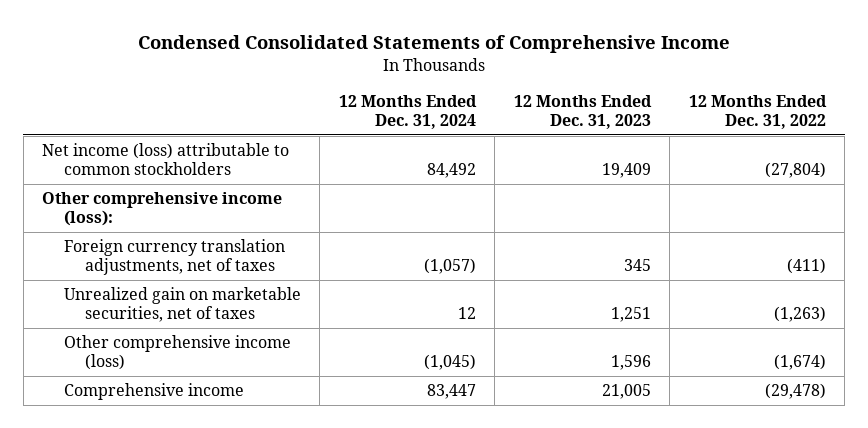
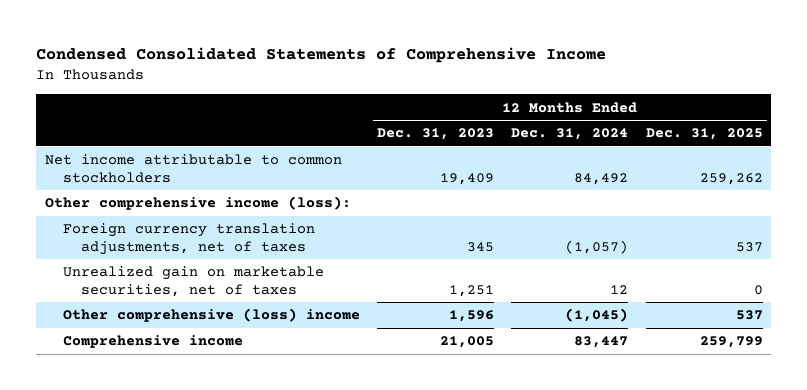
- | 12 Months Ended Dec. 31, 2024 | 12 Months Ended Dec. 31, 2023 | 12 Months Ended Dec. 31, 2022
+ | 12 Months Ended Dec. 31, 2023 | 12 Months Ended Dec. 31, 2024 | 12 Months Ended Dec. 31, 2025
- Net income (loss) attributable to common stockholders | 84,492 | 19,409 | (27,804)
+ Net income attributable to common stockholders | 19,409 | 84,492 | 259,262
- Other comprehensive income (loss) | (1,045) | 1,596 | (1,674)
+ Other comprehensive (loss) income | 1,596 | (1,045) | 537

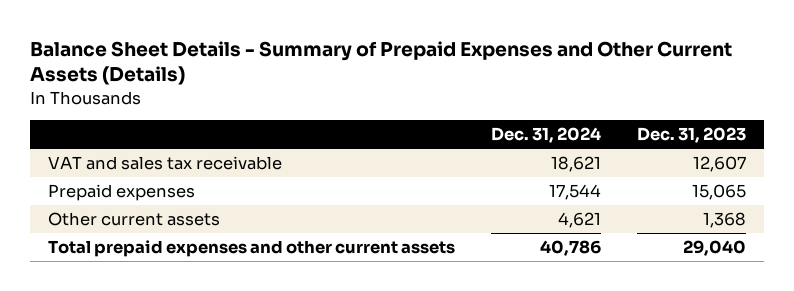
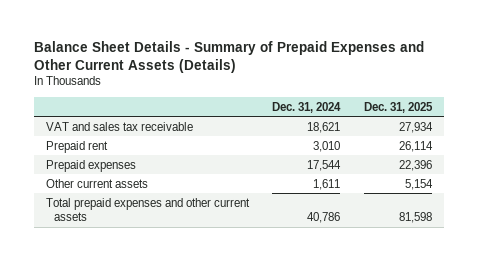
- | Dec. 31, 2024 | Dec. 31, 2023
+ | Dec. 31, 2024 | Dec. 31, 2025
+ Prepaid rent | 3,010 | 26,114
- Other current assets | 4,621 | 1,368
+ Other current assets | 1,611 | 5,154

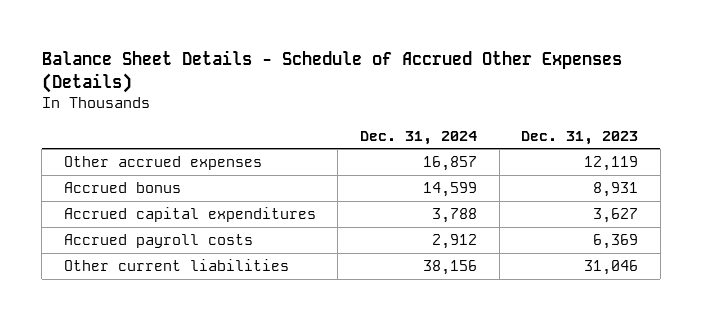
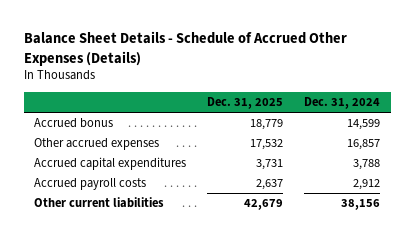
- | Dec. 31, 2024 | Dec. 31, 2023
+ | Dec. 31, 2025 | Dec. 31, 2024
moved down: Other accrued expenses | 17,532 | 16,857

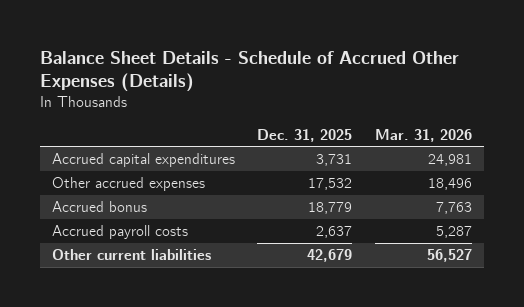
- | Dec. 31, 2025 | Dec. 31, 2024
+ | Dec. 31, 2025 | Mar. 31, 2026
moved down: Other accrued expenses | 17,532 | 18,496
moved down: Accrued bonus | 18,779 | 7,763

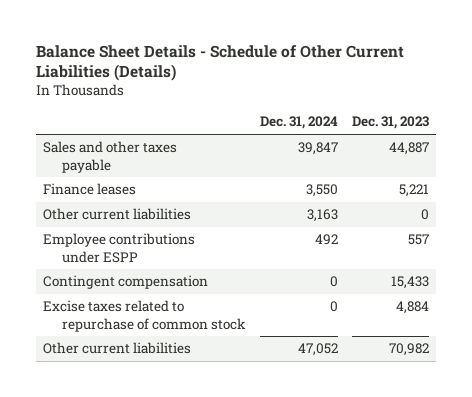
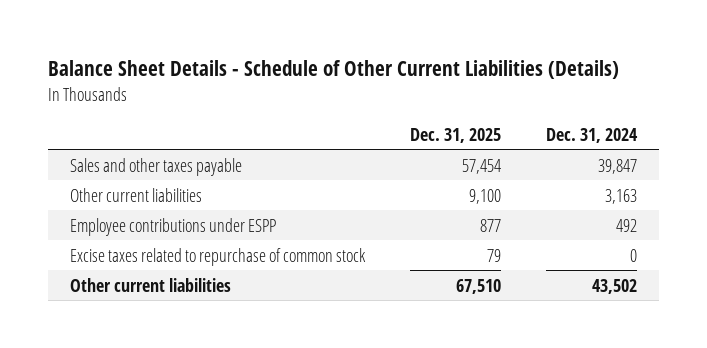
- | Dec. 31, 2024 | Dec. 31, 2023
+ | Dec. 31, 2025 | Dec. 31, 2024
- Finance leases | 3,550 | 5,221
- Contingent compensation | 0 | 15,433
- Other current liabilities | 47,052 | 70,982
+ Other current liabilities | 67,510 | 43,502

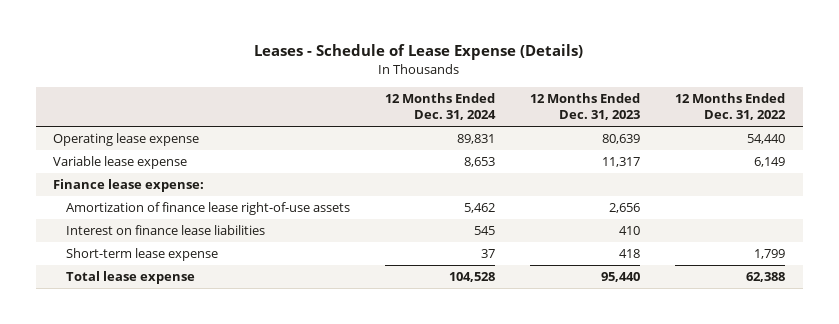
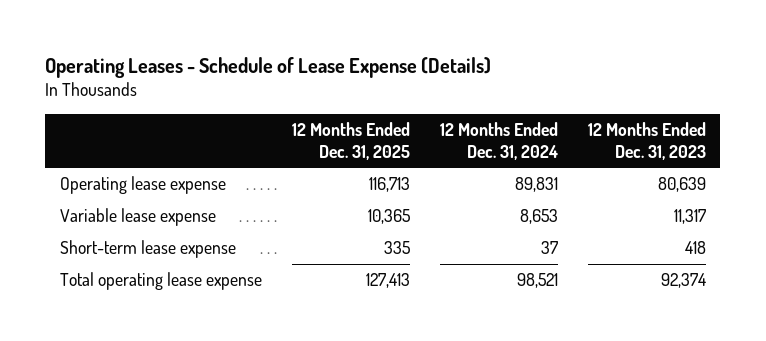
- Leases - Schedule of Lease Expense (Details)
+ Operating Leases - Schedule of Lease Expense (Details)
- | 12 Months Ended Dec. 31, 2024 | 12 Months Ended Dec. 31, 2023 | 12 Months Ended Dec. 31, 2022
+ | 12 Months Ended Dec. 31, 2025 | 12 Months Ended Dec. 31, 2024 | 12 Months Ended Dec. 31, 2023
- Finance lease expense:
- Amortization of finance lease right-of-use assets | 5,462 | 2,656 |
- Interest on finance lease liabilities | 545 | 410 |
- Total lease expense | 104,528 | 95,440 | 62,388
+ Total operating lease expense | 127,413 | 98,521 | 92,374

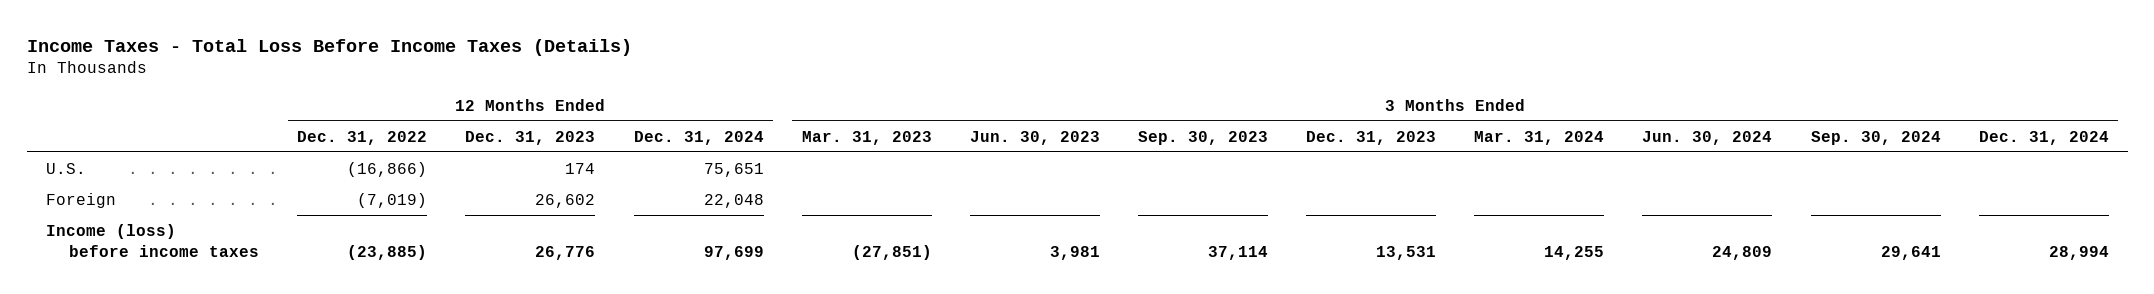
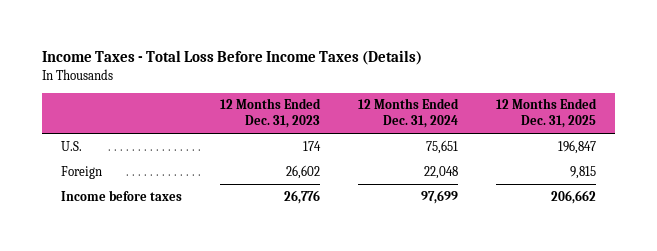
- | 12 Months Ended Dec. 31, 2022 | 12 Months Ended Dec. 31, 2023 | 12 Months Ended Dec. 31, 2024 | 3 Months Ended Mar. 31, 2023 | 3 Months Ended Jun. 30, 2023 | 3 Months Ended Sep. 30, 2023 | 3 Months Ended Dec. 31, 2023 | 3 Months Ended Mar. 31, 2024 | 3 Months Ended Jun. 30, 2024 | 3 Months Ended Sep. 30, 2024 | 3 Months Ended Dec. 31, 2024
+ | 12 Months Ended Dec. 31, 2023 | 12 Months Ended Dec. 31, 2024 | 12 Months Ended Dec. 31, 2025
- Income (loss) before income taxes | (23,885) | 26,776 | 97,699 | (27,851) | 3,981 | 37,114 | 13,531 | 14,255 | 24,809 | 29,641 | 28,994
+ Income before taxes | 26,776 | 97,699 | 206,662

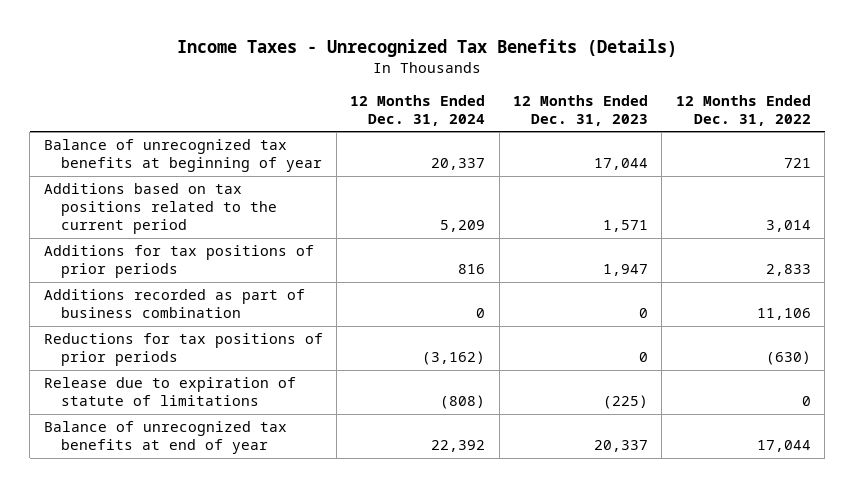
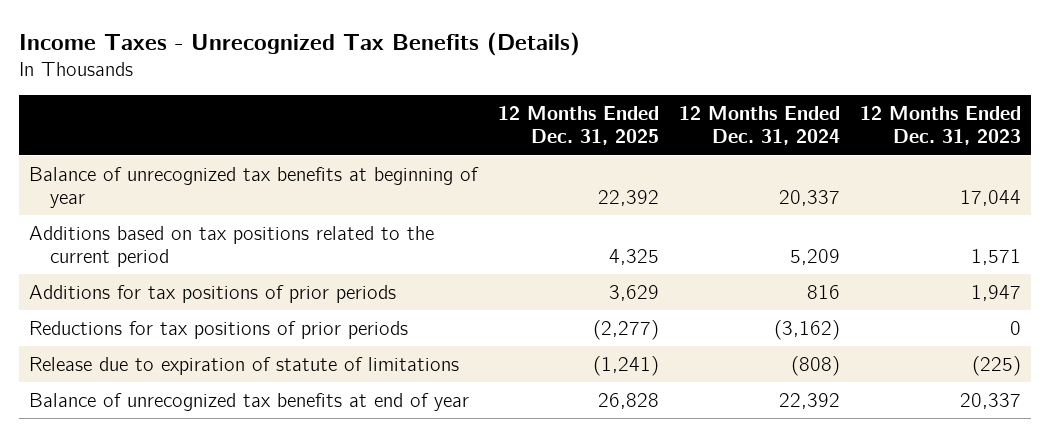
- | 12 Months Ended Dec. 31, 2024 | 12 Months Ended Dec. 31, 2023 | 12 Months Ended Dec. 31, 2022
+ | 12 Months Ended Dec. 31, 2025 | 12 Months Ended Dec. 31, 2024 | 12 Months Ended Dec. 31, 2023
- Additions recorded as part of business combination | 0 | 0 | 11,106

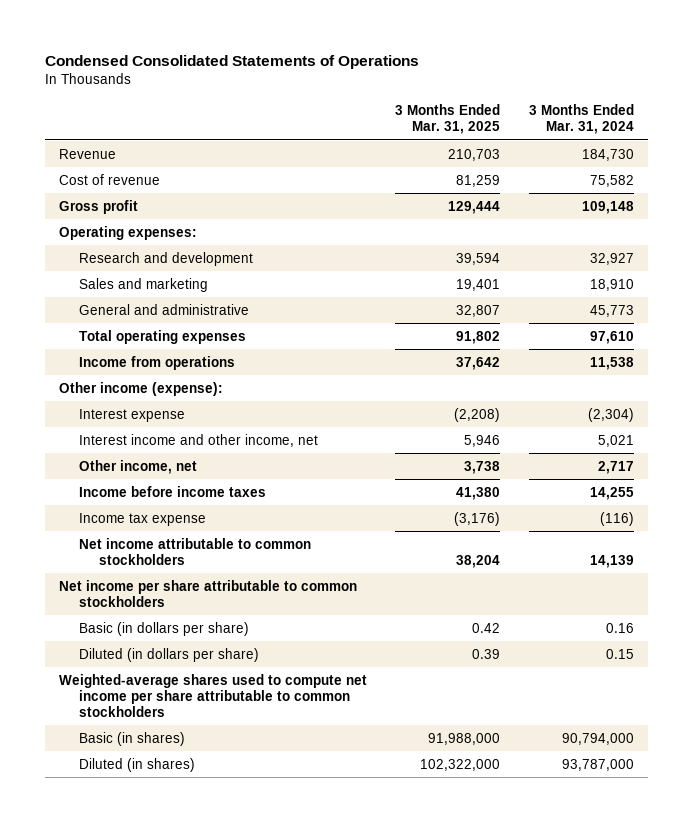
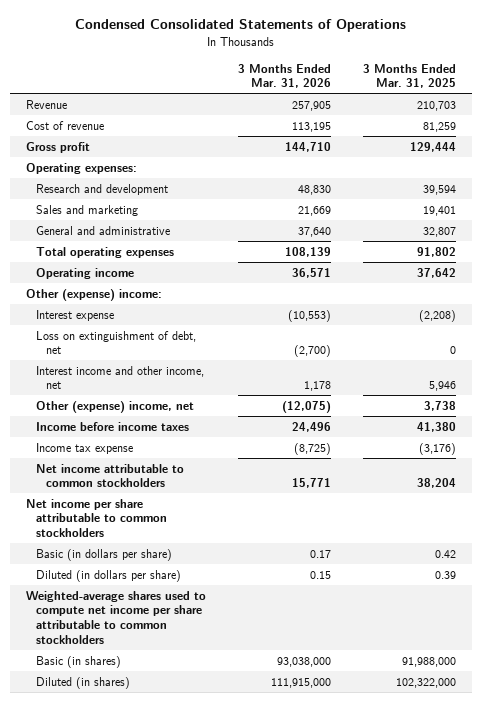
- | 3 Months Ended Mar. 31, 2025 | 3 Months Ended Mar. 31, 2024
+ | 3 Months Ended Mar. 31, 2026 | 3 Months Ended Mar. 31, 2025
- Income from operations | 37,642 | 11,538
- Other income (expense):
+ Operating income | 36,571 | 37,642
+ Other (expense) income:
+ Loss on extinguishment of debt, net | (2,700) | 0
- Other income, net | 3,738 | 2,717
+ Other (expense) income, net | (12,075) | 3,738

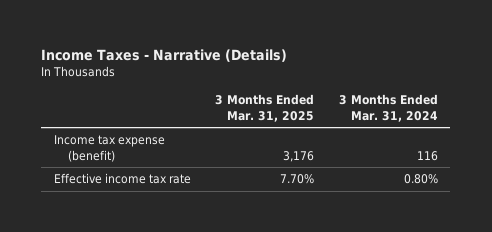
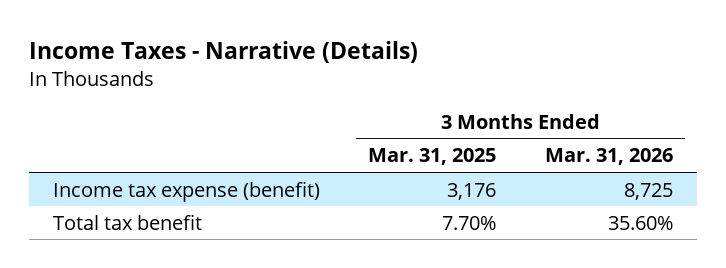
- | 3 Months Ended Mar. 31, 2025 | 3 Months Ended Mar. 31, 2024
+ | 3 Months Ended Mar. 31, 2025 | 3 Months Ended Mar. 31, 2026
- Effective income tax rate | 7.70% | 0.80%
+ Total tax benefit | 7.70% | 35.60%

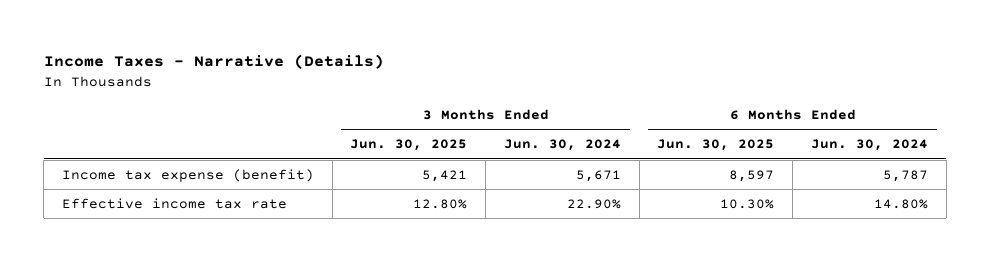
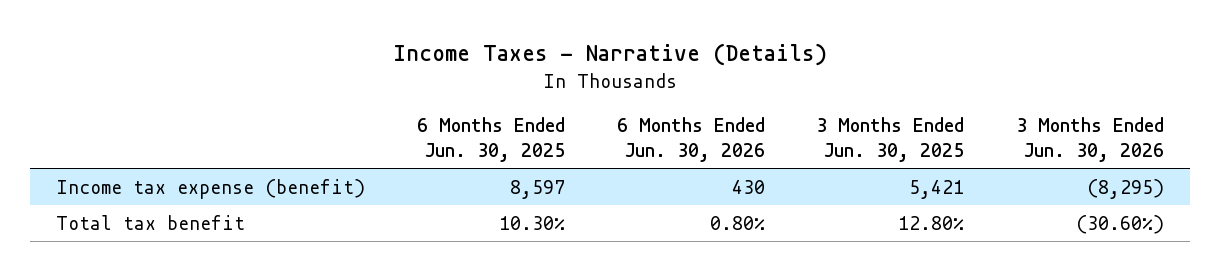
- | 3 Months Ended Jun. 30, 2025 | 3 Months Ended Jun. 30, 2024 | 6 Months Ended Jun. 30, 2025 | 6 Months Ended Jun. 30, 2024
+ | 6 Months Ended Jun. 30, 2025 | 6 Months Ended Jun. 30, 2026 | 3 Months Ended Jun. 30, 2025 | 3 Months Ended Jun. 30, 2026
- Effective income tax rate | 12.80% | 22.90% | 10.30% | 14.80%
+ Total tax benefit | 10.30% | 0.80% | 12.80% | (30.60%)

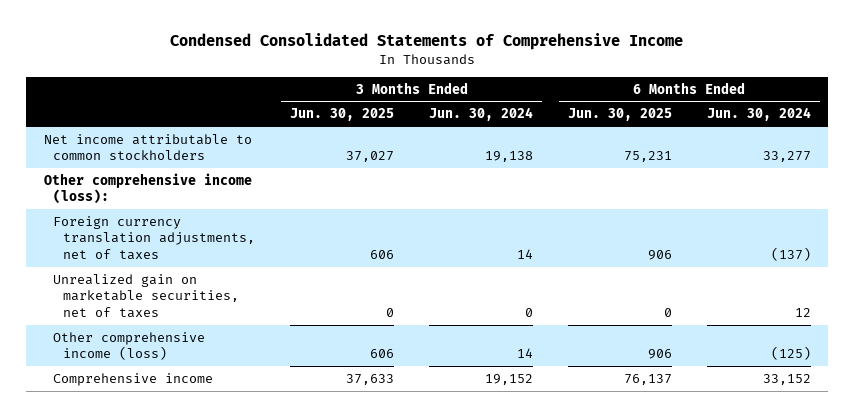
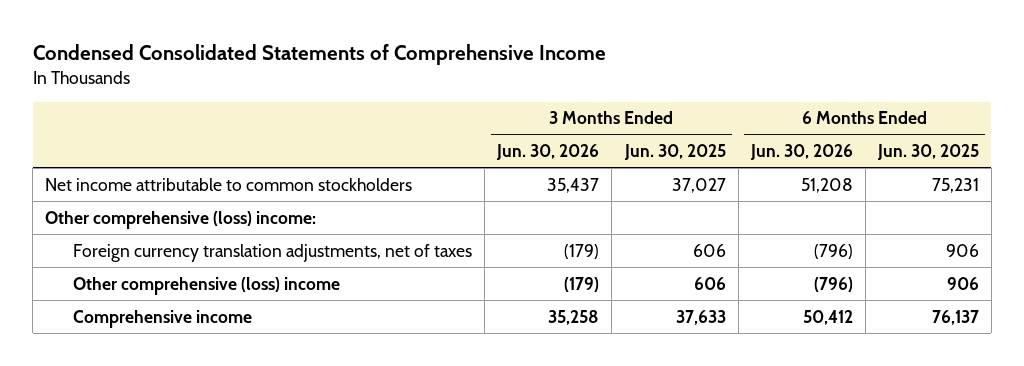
- | 3 Months Ended Jun. 30, 2025 | 3 Months Ended Jun. 30, 2024 | 6 Months Ended Jun. 30, 2025 | 6 Months Ended Jun. 30, 2024
+ | 3 Months Ended Jun. 30, 2026 | 3 Months Ended Jun. 30, 2025 | 6 Months Ended Jun. 30, 2026 | 6 Months Ended Jun. 30, 2025
- Other comprehensive income (loss):
+ Other comprehensive (loss) income:
- Unrealized gain on marketable securities, net of taxes | 0 | 0 | 0 | 12
- Other comprehensive income (loss) | 606 | 14 | 906 | (125)
+ Other comprehensive (loss) income | (179) | 606 | (796) | 906

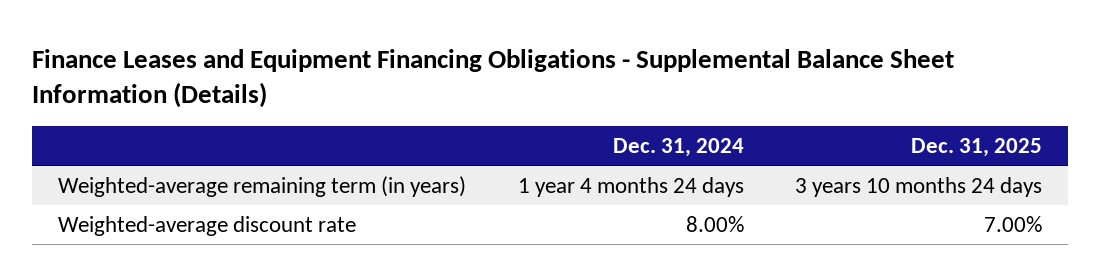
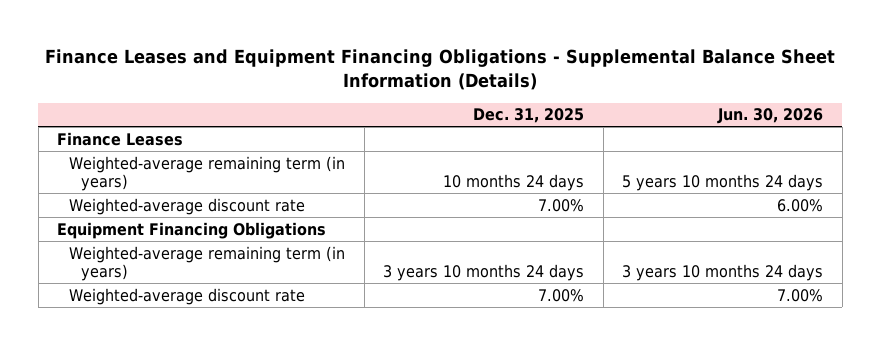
- | Dec. 31, 2024 | Dec. 31, 2025
+ | Dec. 31, 2025 | Jun. 30, 2026
+ Finance Leases
+ Weighted-average remaining term (in years) | 10 months 24 days | 5 years 10 months 24 days
+ Weighted-average discount rate | 7.00% | 6.00%
+ Equipment Financing Obligations

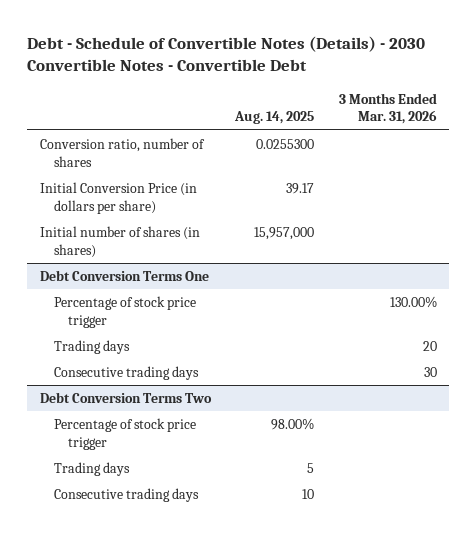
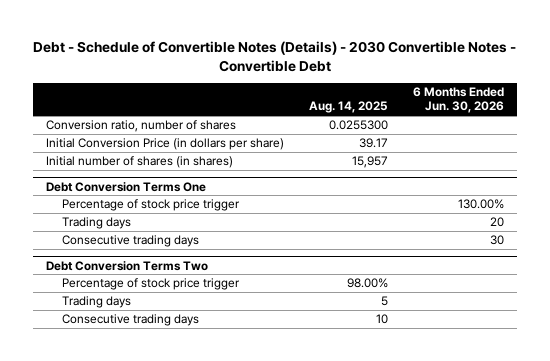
- | Aug. 14, 2025 | 3 Months Ended Mar. 31, 2026
+ | Aug. 14, 2025 | 6 Months Ended Jun. 30, 2026
- Initial number of shares (in shares) | 15,957,000 |
+ Initial number of shares (in shares) | 15,957 |

